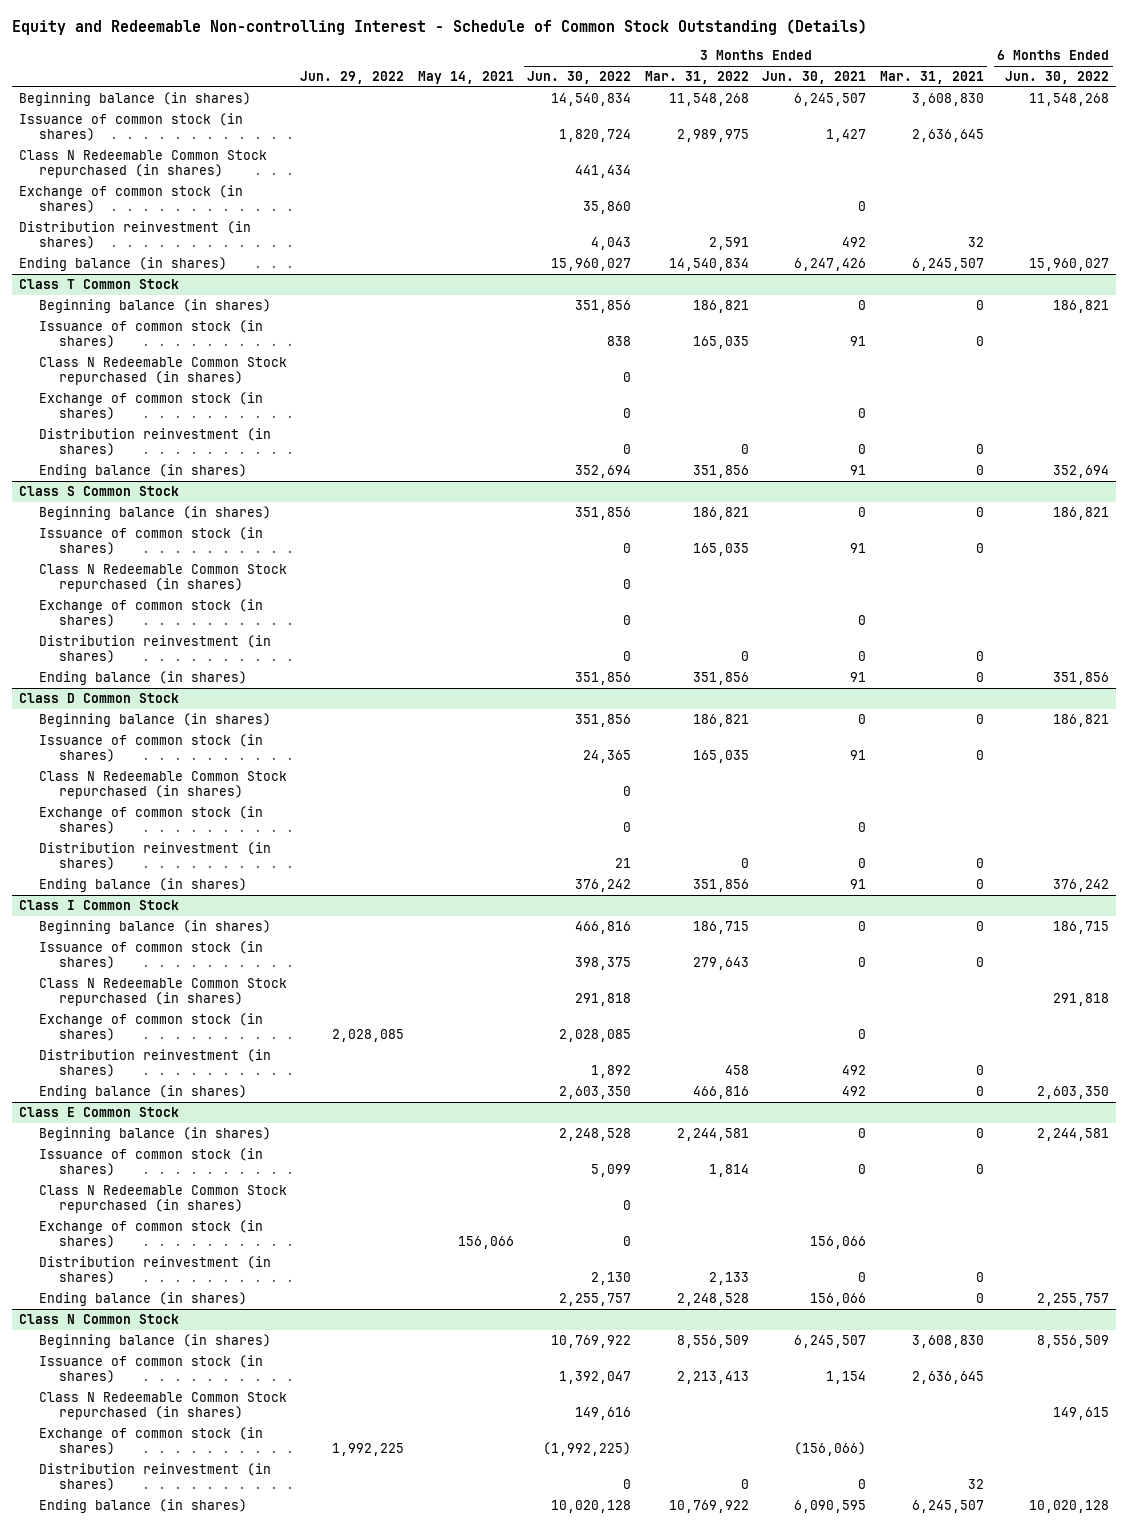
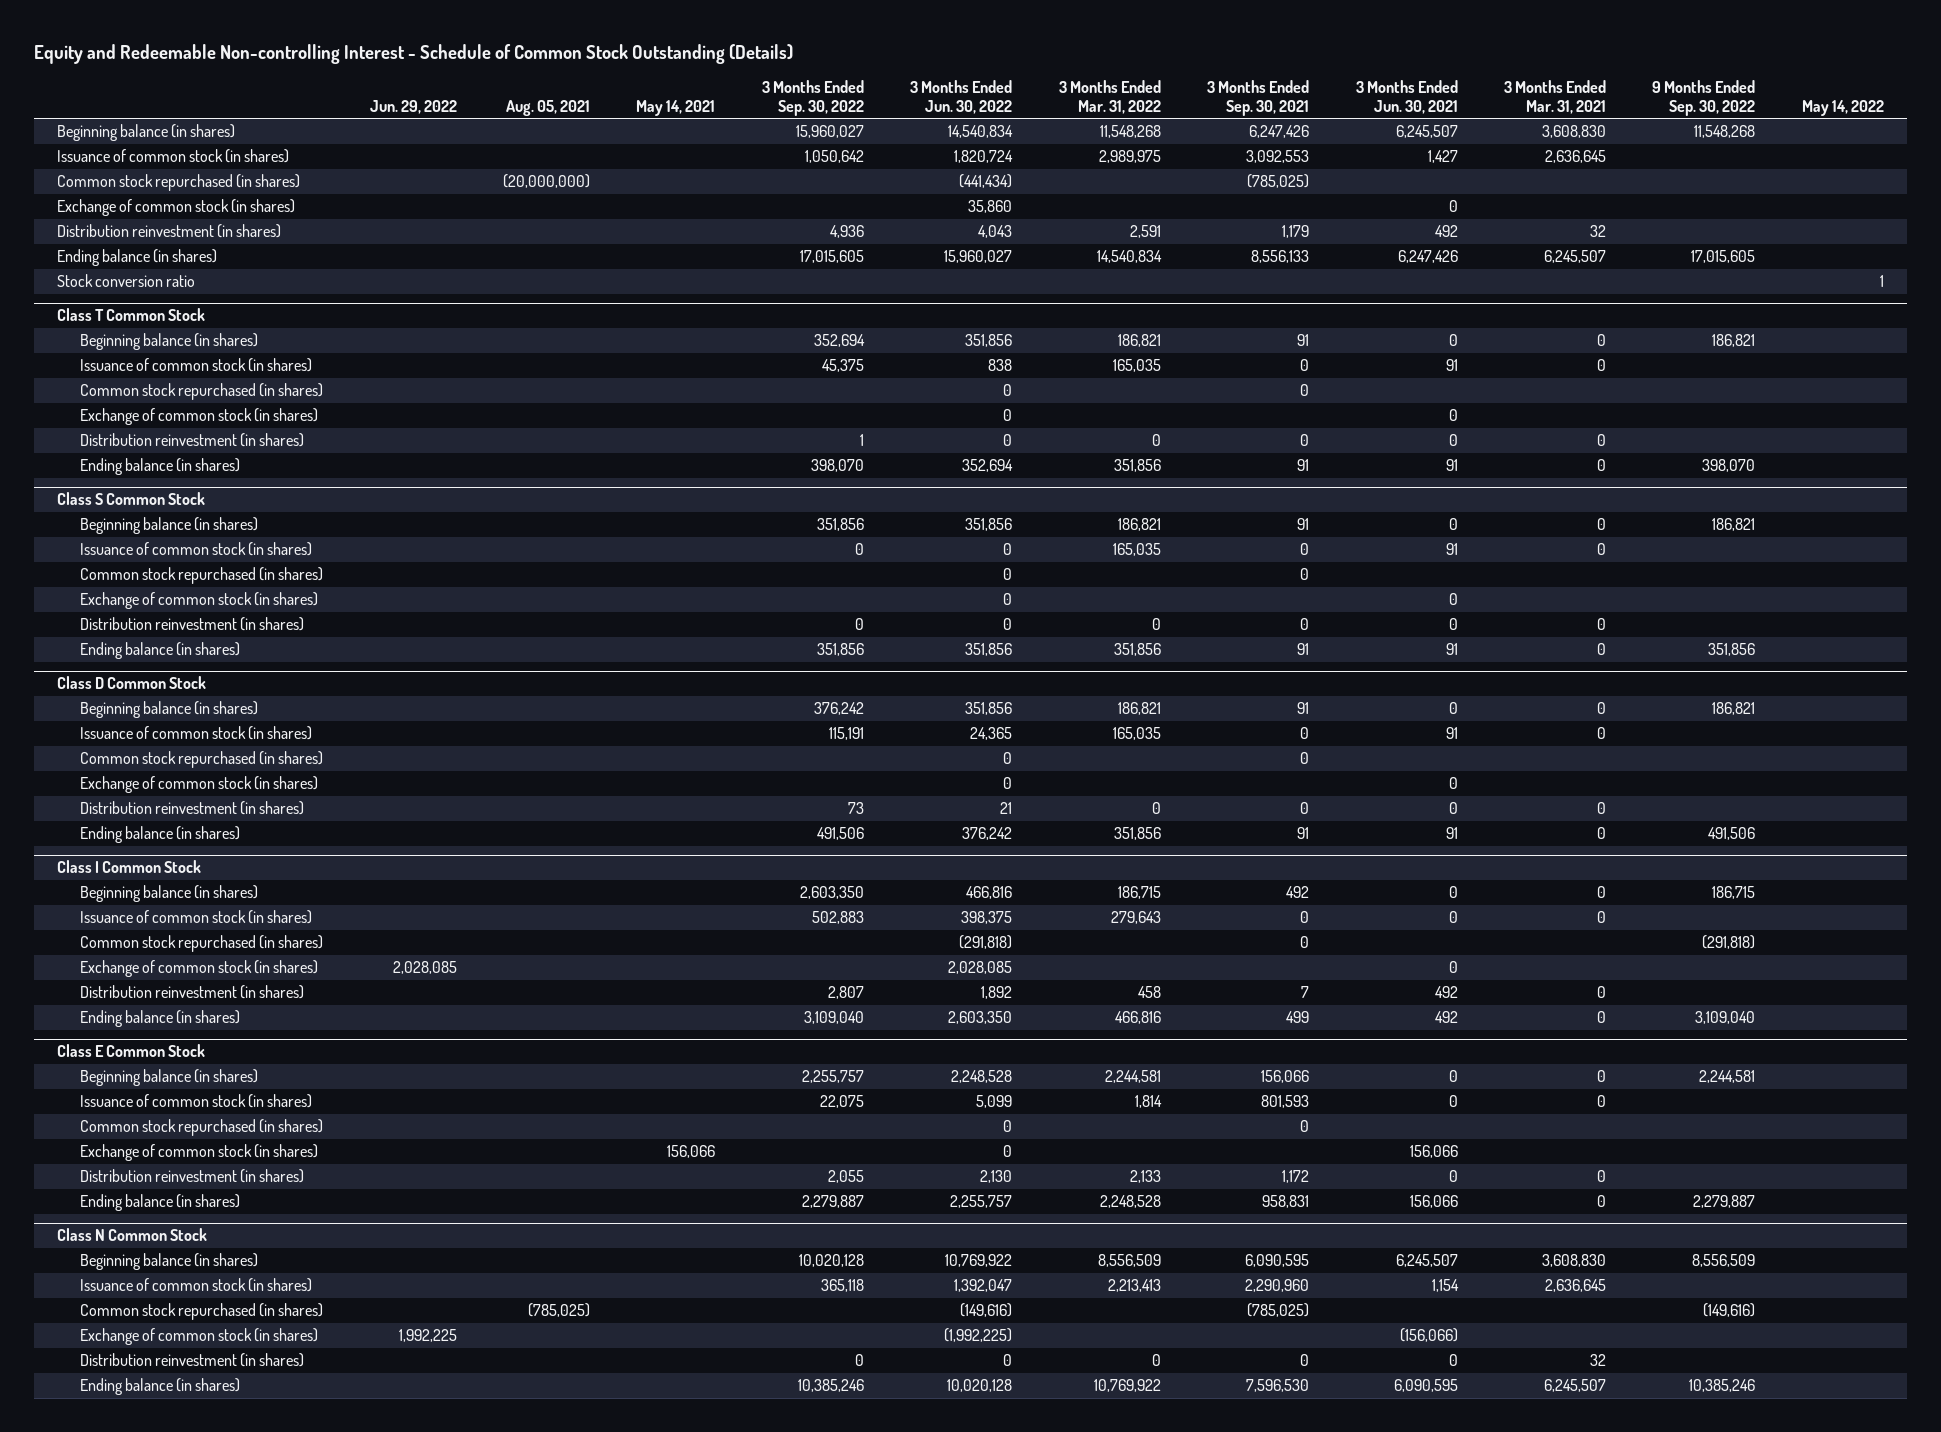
- | Jun. 29, 2022 | May 14, 2021 | 3 Months Ended Jun. 30, 2022 | 3 Months Ended Mar. 31, 2022 | 3 Months Ended Jun. 30, 2021 | 3 Months Ended Mar. 31, 2021 | 6 Months Ended Jun. 30, 2022
+ | Jun. 29, 2022 | Aug. 05, 2021 | May 14, 2021 | 3 Months Ended Sep. 30, 2022 | 3 Months Ended Jun. 30, 2022 | 3 Months Ended Mar. 31, 2022 | 3 Months Ended Sep. 30, 2021 | 3 Months Ended Jun. 30, 2021 | 3 Months Ended Mar. 31, 2021 | 9 Months Ended Sep. 30, 2022 | May 14, 2022
- Class N Redeemable Common Stock repurchased (in shares) | | | 441,434 | | | |
+ Common stock repurchased (in shares) | | (20,000,000) | | | (441,434) | | (785,025) | | | |
+ Stock conversion ratio | | | | | | | | | | | 1
@ Class T Common Stock
- Class N Redeemable Common Stock repurchased (in shares) | | | 0 | | | |
+ Common stock repurchased (in shares) | | | | | 0 | | 0 | | | |
@ Class S Common Stock
- Class N Redeemable Common Stock repurchased (in shares) | | | 0 | | | |
+ Common stock repurchased (in shares) | | | | | 0 | | 0 | | | |
@ Class D Common Stock
- Class N Redeemable Common Stock repurchased (in shares) | | | 0 | | | |
+ Common stock repurchased (in shares) | | | | | 0 | | 0 | | | |
@ Class I Common Stock
- Class N Redeemable Common Stock repurchased (in shares) | | | 291,818 | | | | 291,818
+ Common stock repurchased (in shares) | | | | | (291,818) | | 0 | | | (291,818) |
@ Class E Common Stock
- Class N Redeemable Common Stock repurchased (in shares) | | | 0 | | | |
+ Common stock repurchased (in shares) | | | | | 0 | | 0 | | | |
@ Class N Common Stock
- Class N Redeemable Common Stock repurchased (in shares) | | | 149,616 | | | | 149,615
+ Common stock repurchased (in shares) | | (785,025) | | | (149,616) | | (785,025) | | | (149,616) |

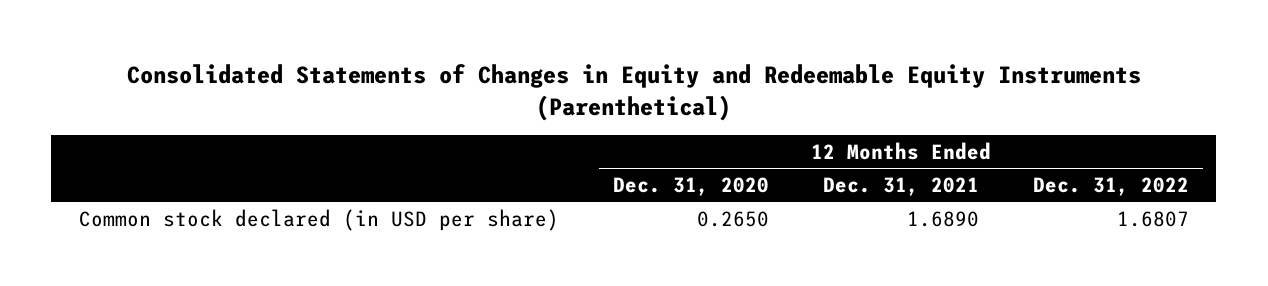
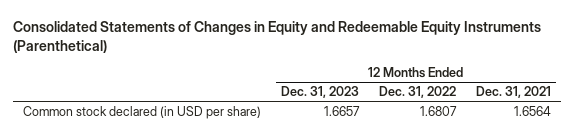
- | 12 Months Ended Dec. 31, 2020 | 12 Months Ended Dec. 31, 2021 | 12 Months Ended Dec. 31, 2022
+ | 12 Months Ended Dec. 31, 2023 | 12 Months Ended Dec. 31, 2022 | 12 Months Ended Dec. 31, 2021
- Common stock declared (in USD per share) | 0.2650 | 1.6890 | 1.6807
+ Common stock declared (in USD per share) | 1.6657 | 1.6807 | 1.6564

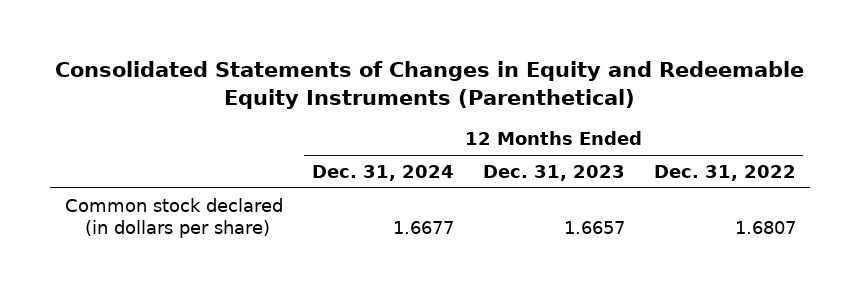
- | 12 Months Ended Dec. 31, 2023 | 12 Months Ended Dec. 31, 2022 | 12 Months Ended Dec. 31, 2021
+ | 12 Months Ended Dec. 31, 2024 | 12 Months Ended Dec. 31, 2023 | 12 Months Ended Dec. 31, 2022
- Common stock declared (in USD per share) | 1.6657 | 1.6807 | 1.6564
+ Common stock declared (in dollars per share) | 1.6677 | 1.6657 | 1.6807

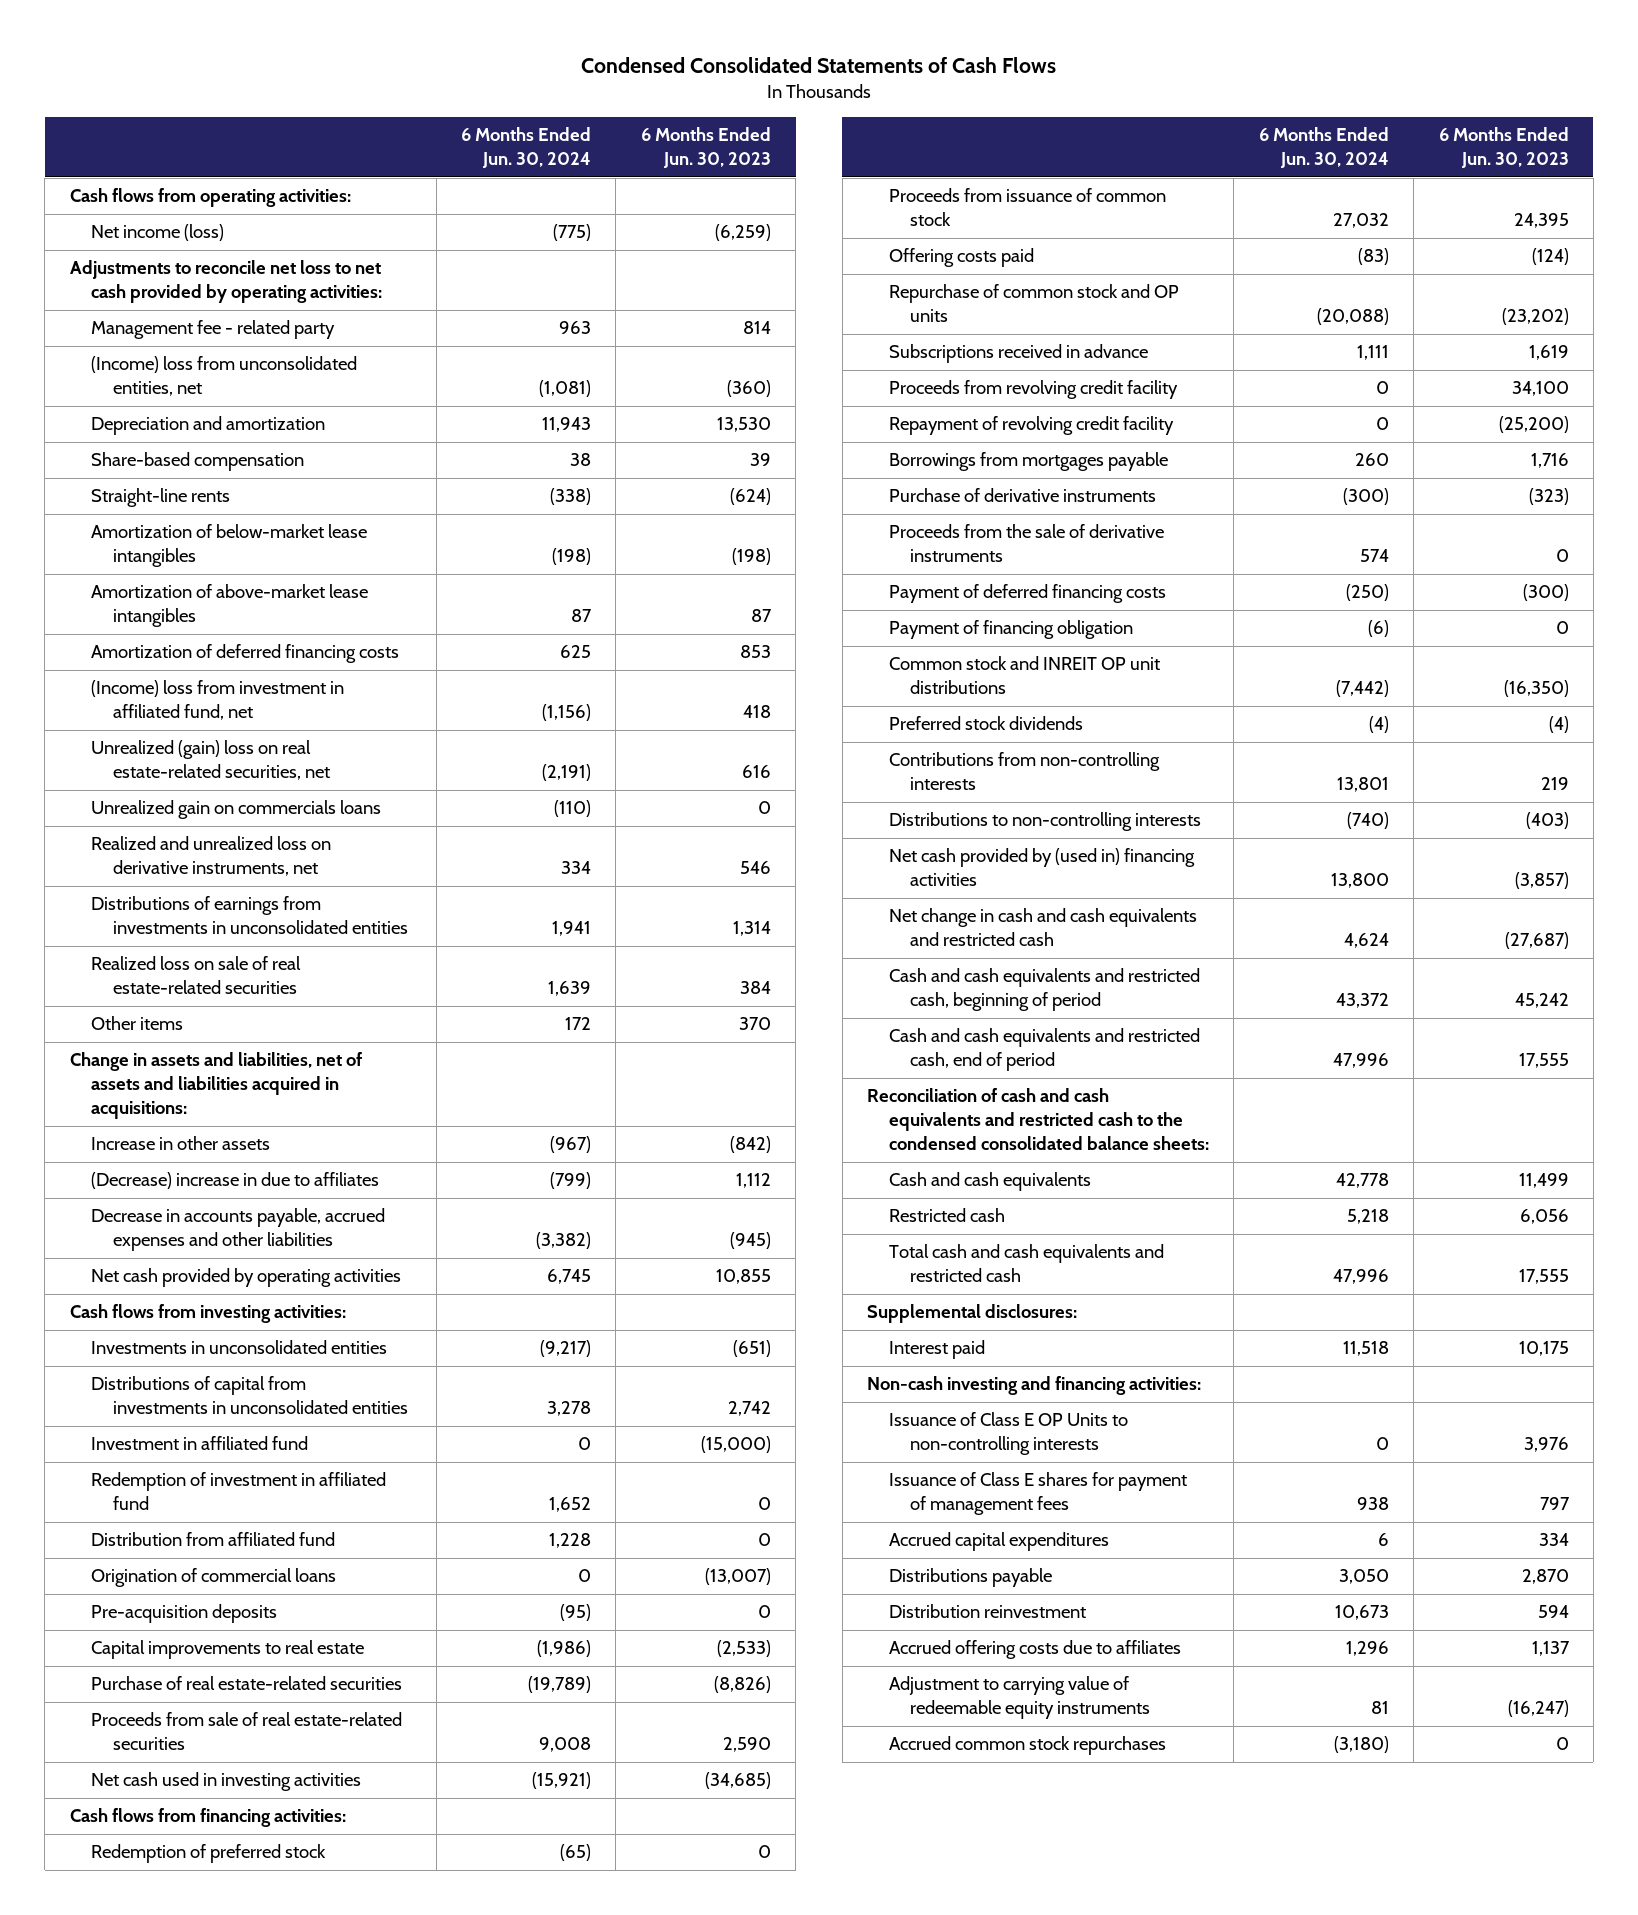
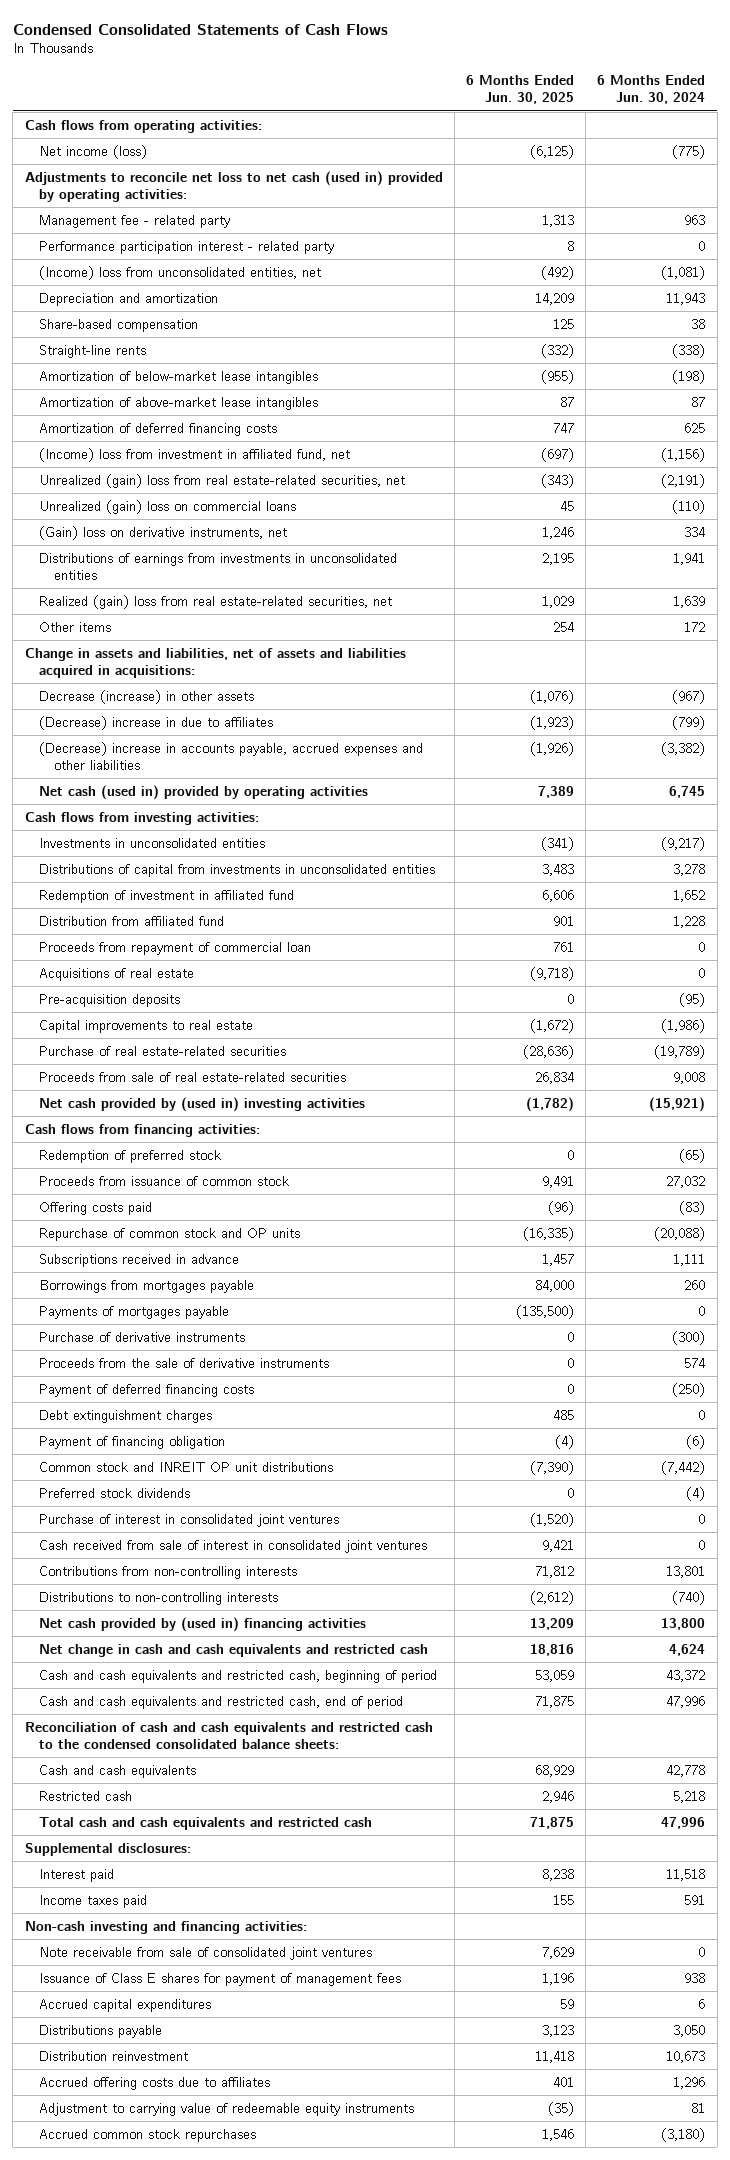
- | 6 Months Ended Jun. 30, 2024 | 6 Months Ended Jun. 30, 2023
+ | 6 Months Ended Jun. 30, 2025 | 6 Months Ended Jun. 30, 2024
- Adjustments to reconcile net loss to net cash provided by operating activities:
+ Adjustments to reconcile net loss to net cash (used in) provided by operating activities:
+ Performance participation interest - related party | 8 | 0
- Unrealized (gain) loss on real estate-related securities, net | (2,191) | 616
- Unrealized gain on commercials loans | (110) | 0
- Realized and unrealized loss on derivative instruments, net | 334 | 546
+ Unrealized (gain) loss from real estate-related securities, net | (343) | (2,191)
+ Unrealized (gain) loss on commercial loans | 45 | (110)
+ (Gain) loss on derivative instruments, net | 1,246 | 334
- Realized loss on sale of real estate-related securities | 1,639 | 384
+ Realized (gain) loss from real estate-related securities, net | 1,029 | 1,639
- Increase in other assets | (967) | (842)
+ Decrease (increase) in other assets | (1,076) | (967)
- Decrease in accounts payable, accrued expenses and other liabilities | (3,382) | (945)
- Net cash provided by operating activities | 6,745 | 10,855
+ (Decrease) increase in accounts payable, accrued expenses and other liabilities | (1,926) | (3,382)
+ Net cash (used in) provided by operating activities | 7,389 | 6,745
- Investment in affiliated fund | 0 | (15,000)
- Origination of commercial loans | 0 | (13,007)
+ Proceeds from repayment of commercial loan | 761 | 0
+ Acquisitions of real estate | (9,718) | 0
- Net cash used in investing activities | (15,921) | (34,685)
+ Net cash provided by (used in) investing activities | (1,782) | (15,921)
- Proceeds from revolving credit facility | 0 | 34,100
- Repayment of revolving credit facility | 0 | (25,200)
+ Payments of mortgages payable | (135,500) | 0
+ Debt extinguishment charges | 485 | 0
+ Purchase of interest in consolidated joint ventures | (1,520) | 0
+ Cash received from sale of interest in consolidated joint ventures | 9,421 | 0
+ Income taxes paid | 155 | 591
- Issuance of Class E OP Units to non-controlling interests | 0 | 3,976
+ Note receivable from sale of consolidated joint ventures | 7,629 | 0

